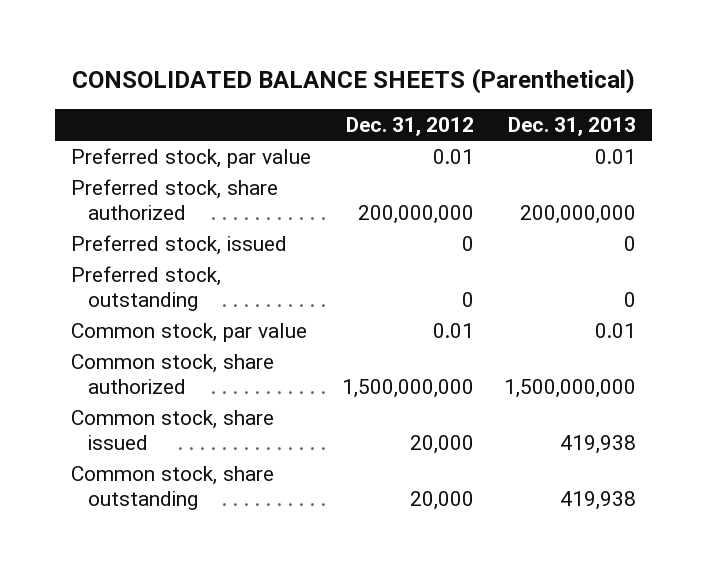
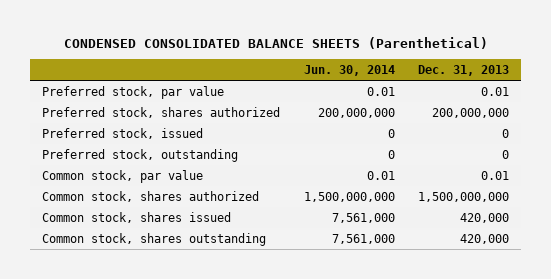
- CONSOLIDATED BALANCE SHEETS (Parenthetical)
+ CONDENSED CONSOLIDATED BALANCE SHEETS (Parenthetical)
- | Dec. 31, 2012 | Dec. 31, 2013
+ | Jun. 30, 2014 | Dec. 31, 2013
- Preferred stock, share authorized | 200,000,000 | 200,000,000
+ Preferred stock, shares authorized | 200,000,000 | 200,000,000
- Common stock, share authorized | 1,500,000,000 | 1,500,000,000
- Common stock, share issued | 20,000 | 419,938
- Common stock, share outstanding | 20,000 | 419,938
+ Common stock, shares authorized | 1,500,000,000 | 1,500,000,000
+ Common stock, shares issued | 7,561,000 | 420,000
+ Common stock, shares outstanding | 7,561,000 | 420,000

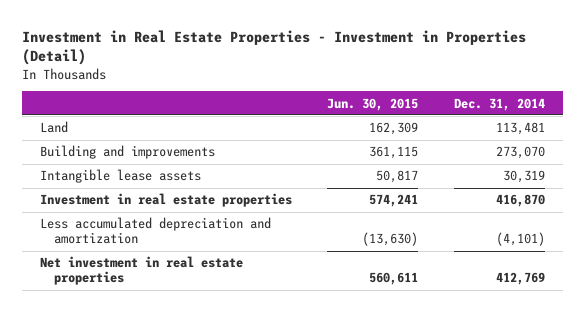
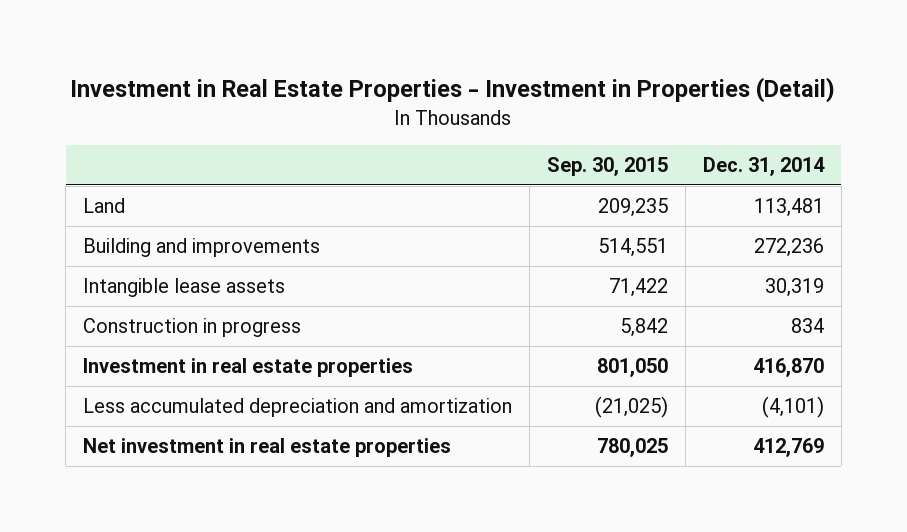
- | Jun. 30, 2015 | Dec. 31, 2014
+ | Sep. 30, 2015 | Dec. 31, 2014
- Building and improvements | 361,115 | 273,070
+ Building and improvements | 514,551 | 272,236
+ Construction in progress | 5,842 | 834

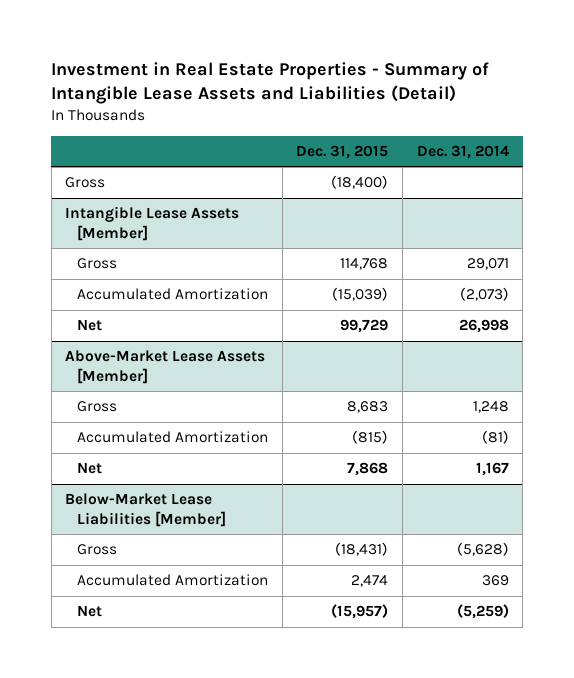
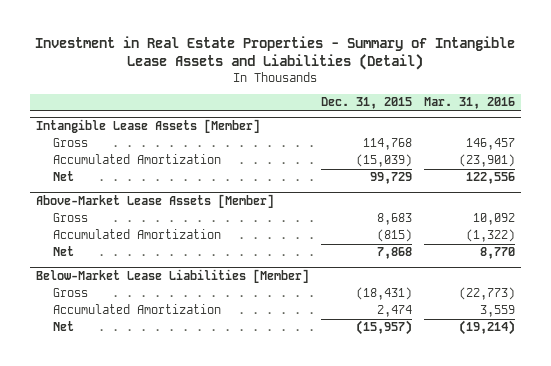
- | Dec. 31, 2015 | Dec. 31, 2014
+ | Dec. 31, 2015 | Mar. 31, 2016
- Gross | (18,400) |

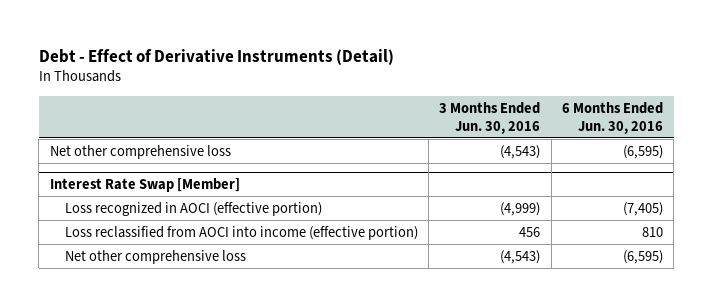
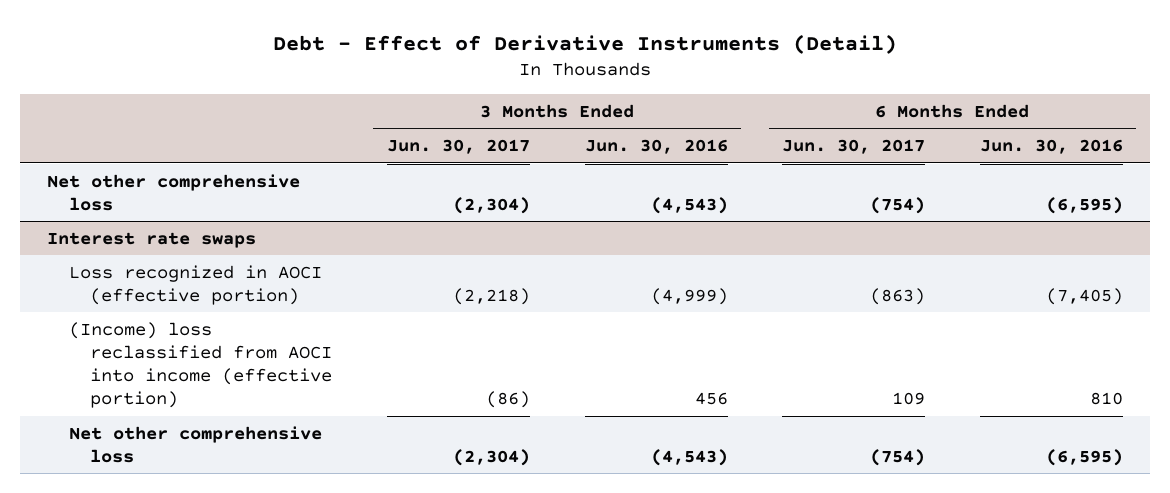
- | 3 Months Ended Jun. 30, 2016 | 6 Months Ended Jun. 30, 2016
+ | 3 Months Ended Jun. 30, 2017 | 3 Months Ended Jun. 30, 2016 | 6 Months Ended Jun. 30, 2017 | 6 Months Ended Jun. 30, 2016
- Interest Rate Swap [Member]
+ Interest rate swaps
- Loss reclassified from AOCI into income (effective portion) | 456 | 810
+ (Income) loss reclassified from AOCI into income (effective portion) | (86) | 456 | 109 | 810

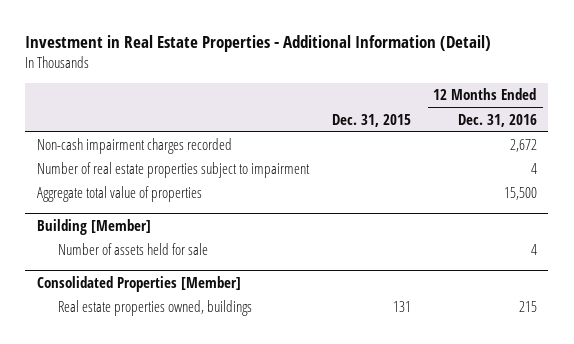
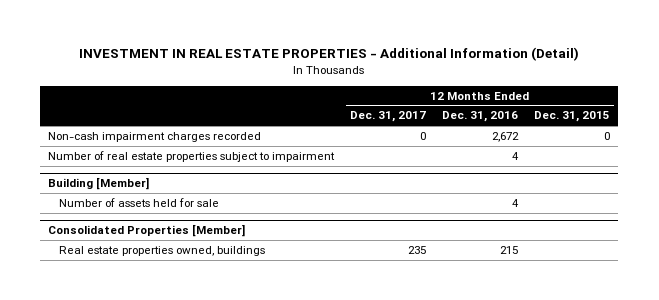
- Investment in Real Estate Properties - Additional Information (Detail)
+ INVESTMENT IN REAL ESTATE PROPERTIES - Additional Information (Detail)
- | Dec. 31, 2015 | 12 Months Ended Dec. 31, 2016
+ | 12 Months Ended Dec. 31, 2017 | 12 Months Ended Dec. 31, 2016 | 12 Months Ended Dec. 31, 2015
- Aggregate total value of properties | | 15,500

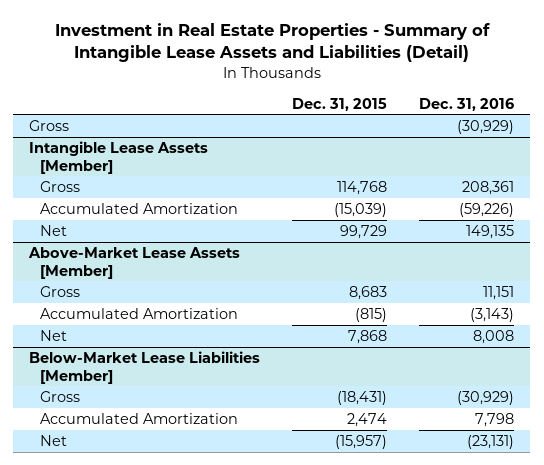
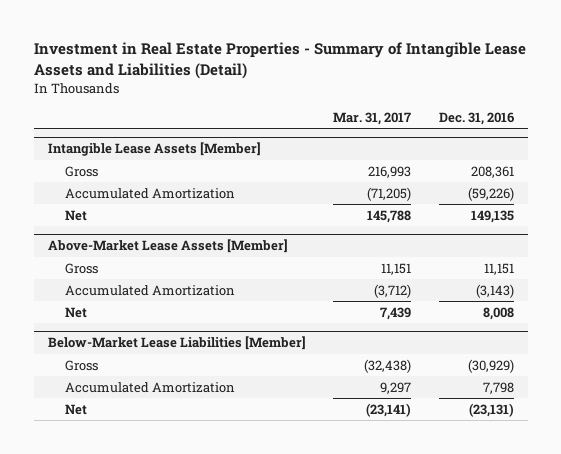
- | Dec. 31, 2015 | Dec. 31, 2016
+ | Mar. 31, 2017 | Dec. 31, 2016
- Gross | | (30,929)

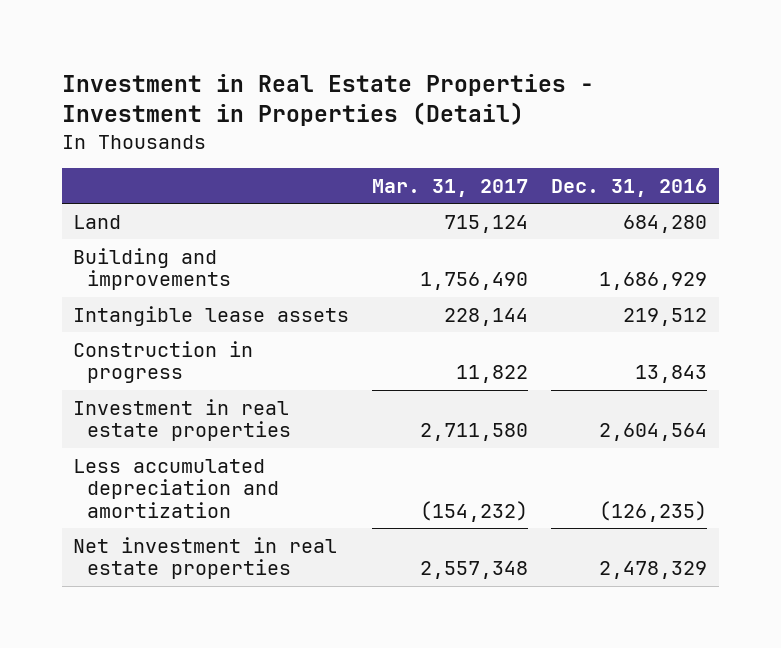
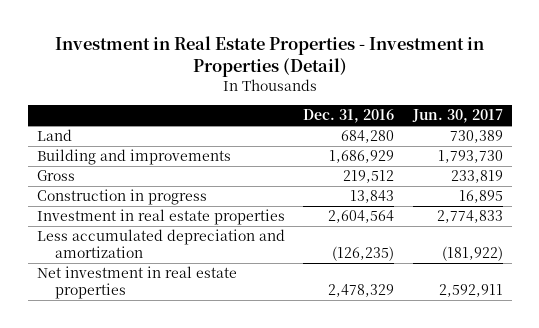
- | Mar. 31, 2017 | Dec. 31, 2016
+ | Dec. 31, 2016 | Jun. 30, 2017
- Intangible lease assets | 228,144 | 219,512
+ Gross | 219,512 | 233,819

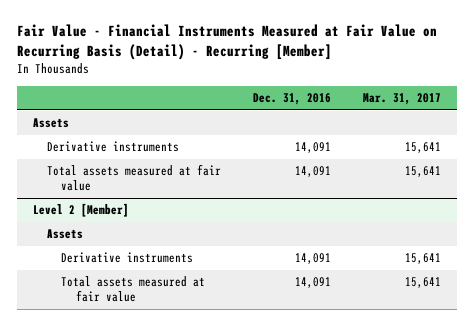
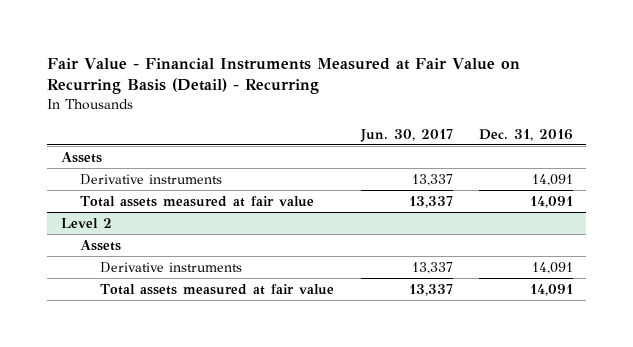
- Fair Value - Financial Instruments Measured at Fair Value on Recurring Basis (Detail) - Recurring [Member]
+ Fair Value - Financial Instruments Measured at Fair Value on Recurring Basis (Detail) - Recurring
- | Dec. 31, 2016 | Mar. 31, 2017
+ | Jun. 30, 2017 | Dec. 31, 2016
- Level 2 [Member]
+ Level 2

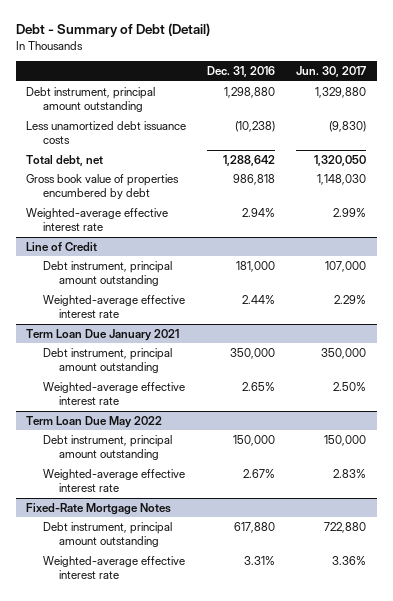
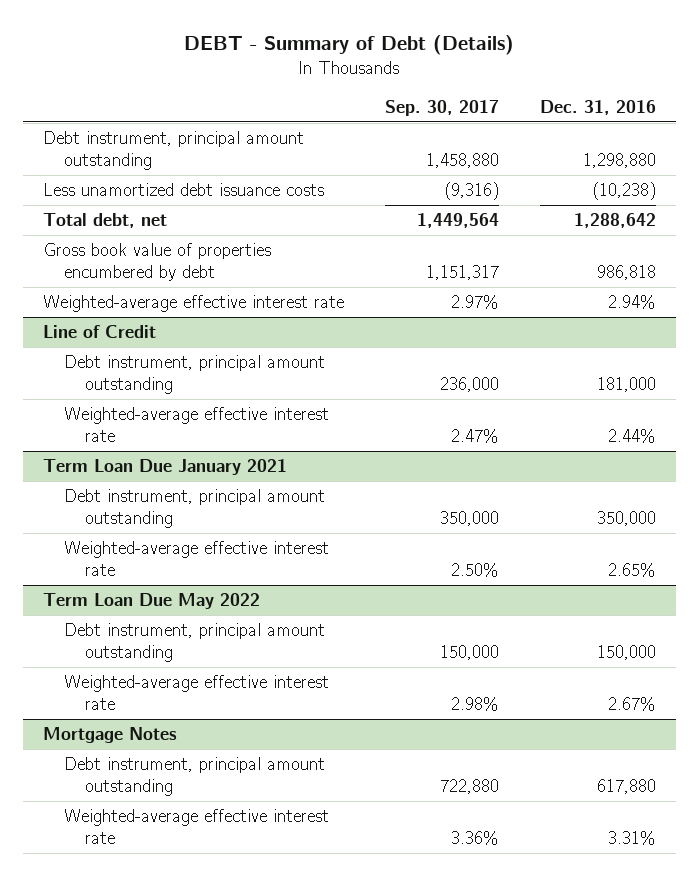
- Debt - Summary of Debt (Detail)
+ DEBT - Summary of Debt (Details)
- | Dec. 31, 2016 | Jun. 30, 2017
+ | Sep. 30, 2017 | Dec. 31, 2016
- Fixed-Rate Mortgage Notes
+ Mortgage Notes

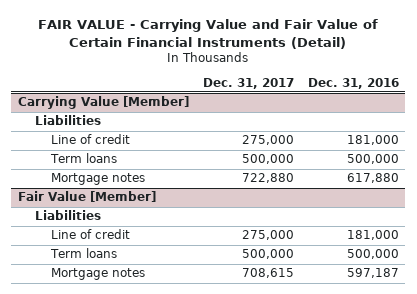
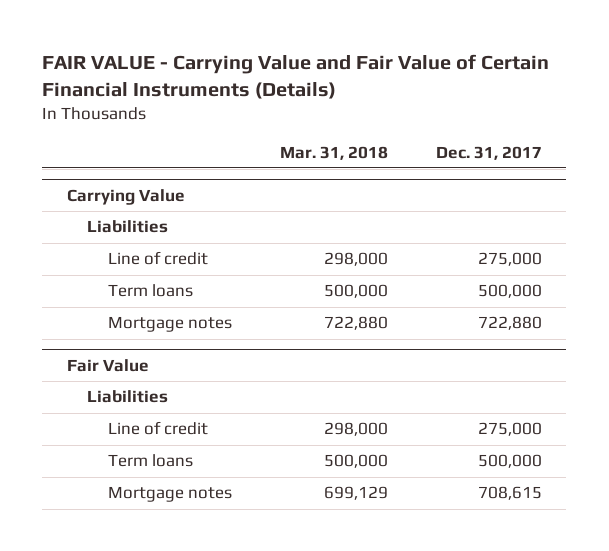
- FAIR VALUE - Carrying Value and Fair Value of Certain Financial Instruments (Detail)
+ FAIR VALUE - Carrying Value and Fair Value of Certain Financial Instruments (Details)
- | Dec. 31, 2017 | Dec. 31, 2016
+ | Mar. 31, 2018 | Dec. 31, 2017
- Carrying Value [Member]
+ Carrying Value
- Fair Value [Member]
+ Fair Value

